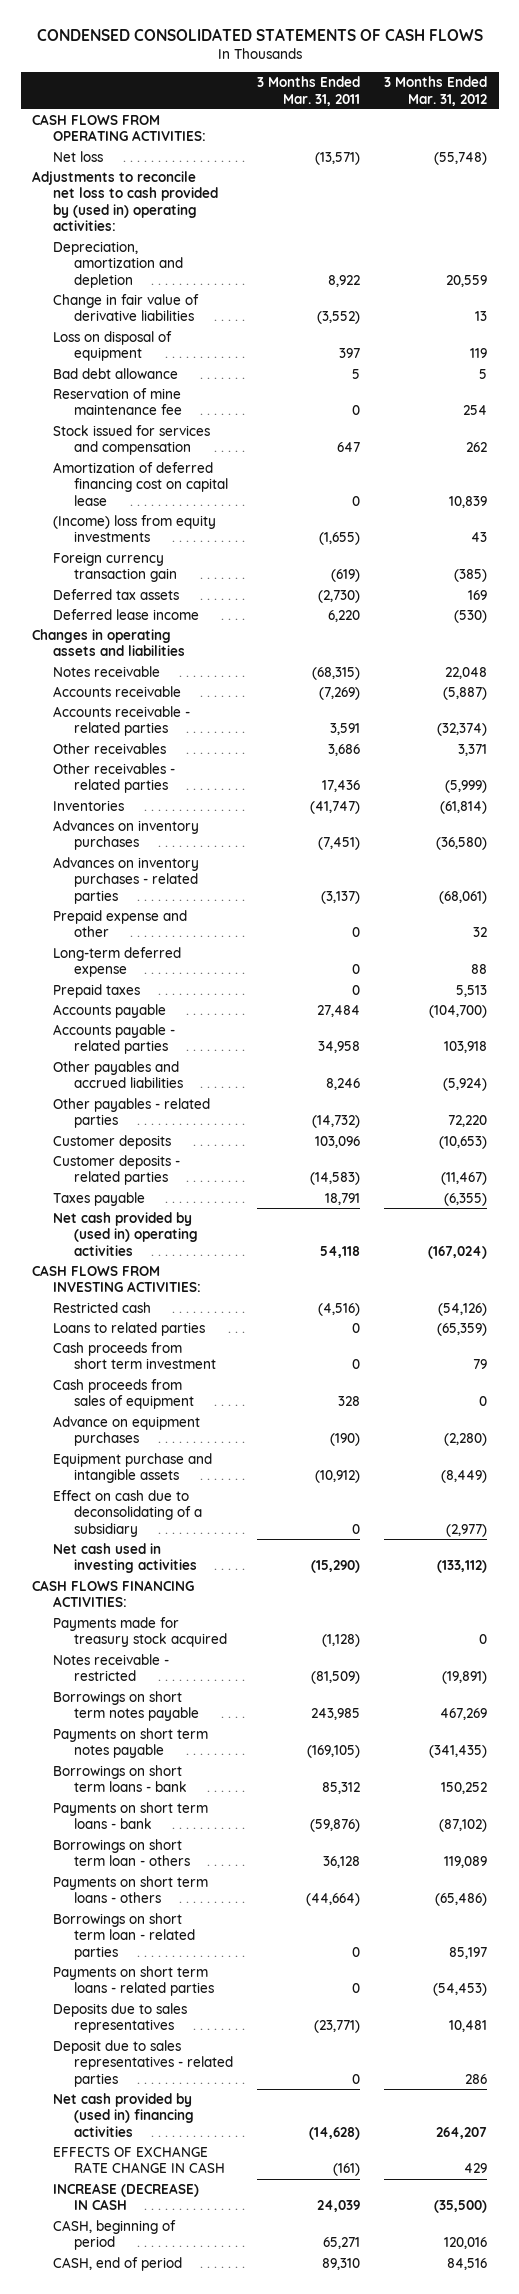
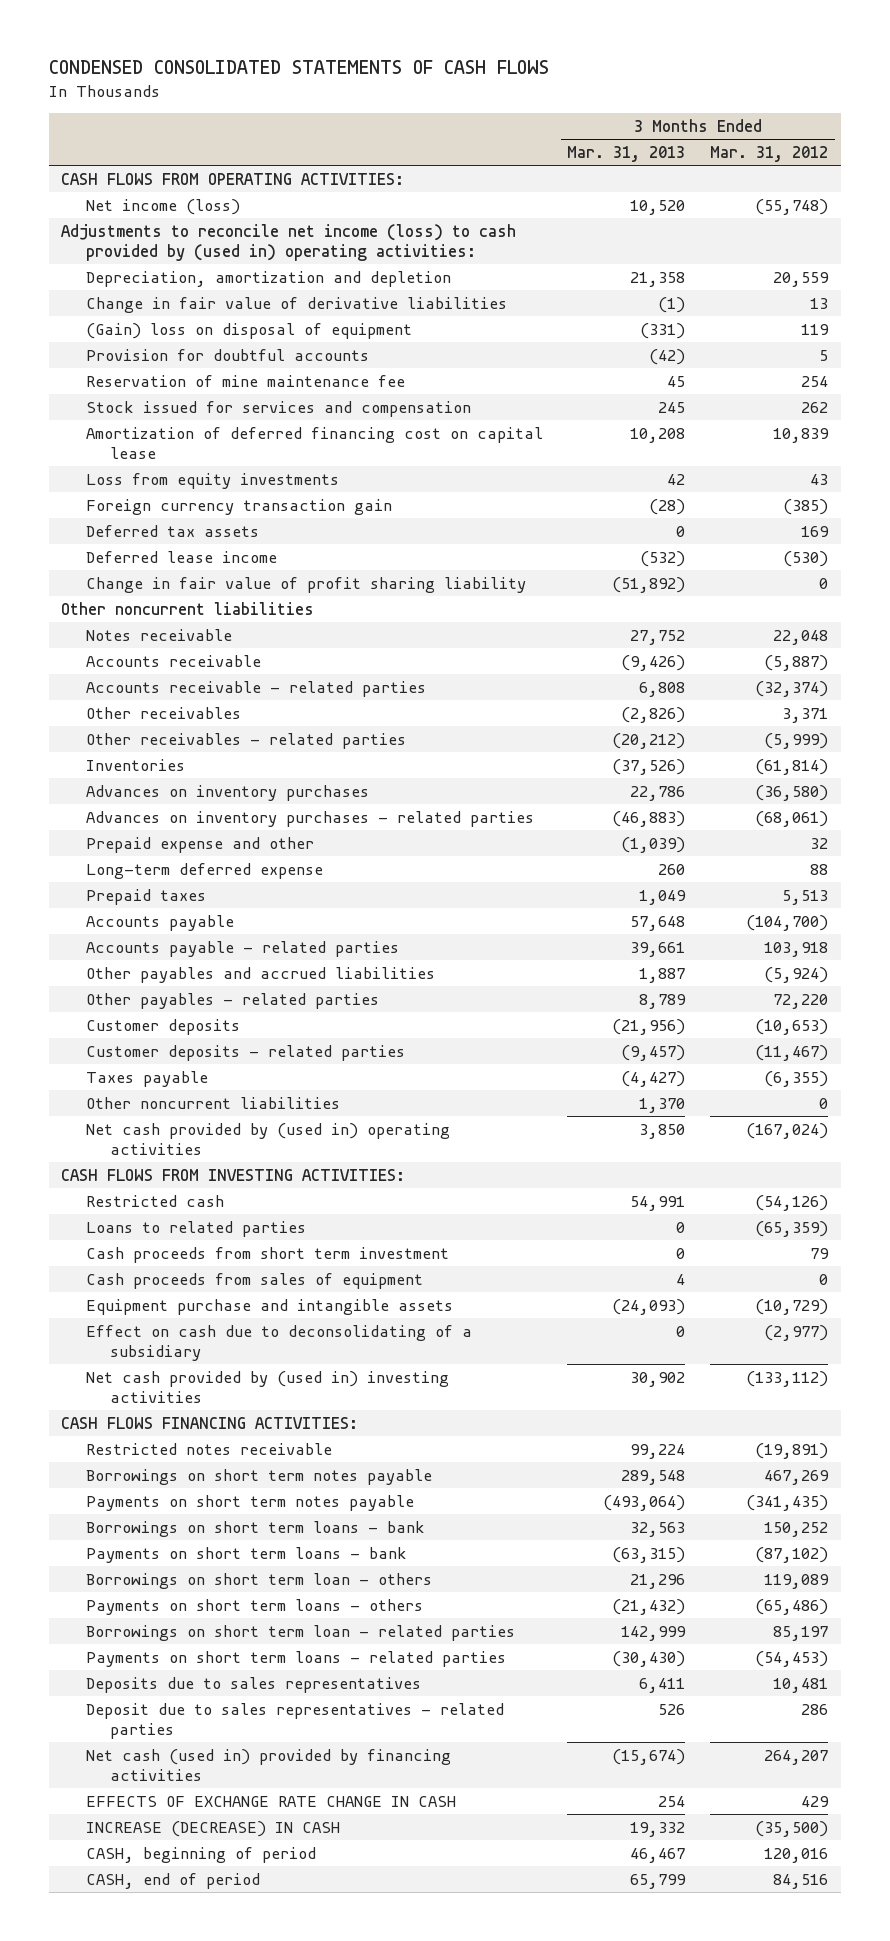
- | 3 Months Ended Mar. 31, 2011 | 3 Months Ended Mar. 31, 2012
+ | 3 Months Ended Mar. 31, 2013 | 3 Months Ended Mar. 31, 2012
- Net loss | (13,571) | (55,748)
- Adjustments to reconcile net loss to cash provided by (used in) operating activities:
+ Net income (loss) | 10,520 | (55,748)
+ Adjustments to reconcile net income (loss) to cash provided by (used in) operating activities:
- Loss on disposal of equipment | 397 | 119
- Bad debt allowance | 5 | 5
+ (Gain) loss on disposal of equipment | (331) | 119
+ Provision for doubtful accounts | (42) | 5
- (Income) loss from equity investments | (1,655) | 43
+ Loss from equity investments | 42 | 43
- Changes in operating assets and liabilities
+ Change in fair value of profit sharing liability | (51,892) | 0
+ Other noncurrent liabilities
+ Other noncurrent liabilities | 1,370 | 0
- Advance on equipment purchases | (190) | (2,280)
- Equipment purchase and intangible assets | (10,912) | (8,449)
+ Equipment purchase and intangible assets | (24,093) | (10,729)
- Net cash used in investing activities | (15,290) | (133,112)
+ Net cash provided by (used in) investing activities | 30,902 | (133,112)
- Payments made for treasury stock acquired | (1,128) | 0
- Notes receivable - restricted | (81,509) | (19,891)
+ Restricted notes receivable | 99,224 | (19,891)
- Net cash provided by (used in) financing activities | (14,628) | 264,207
+ Net cash (used in) provided by financing activities | (15,674) | 264,207

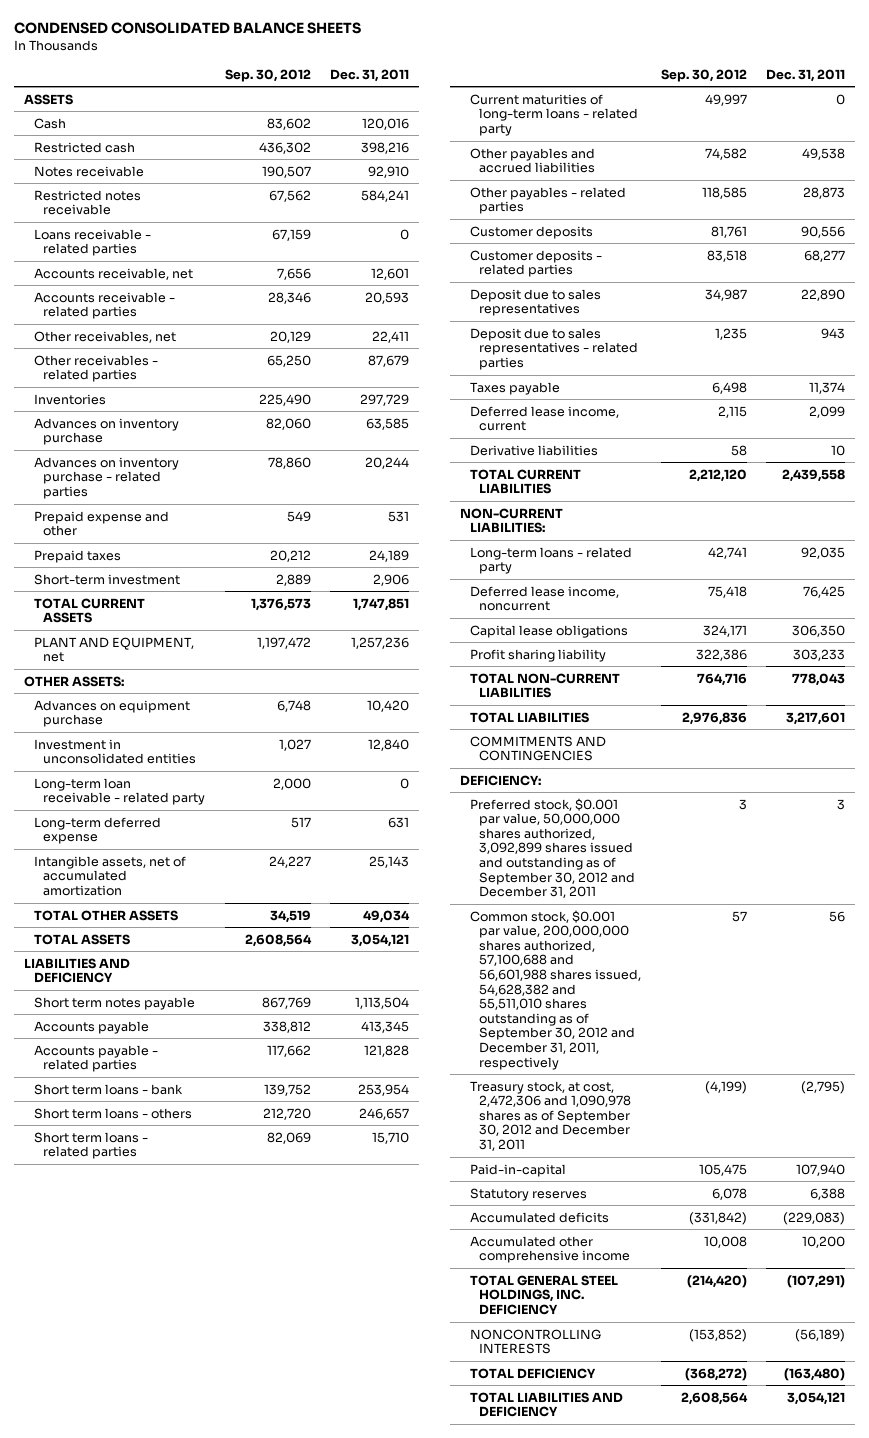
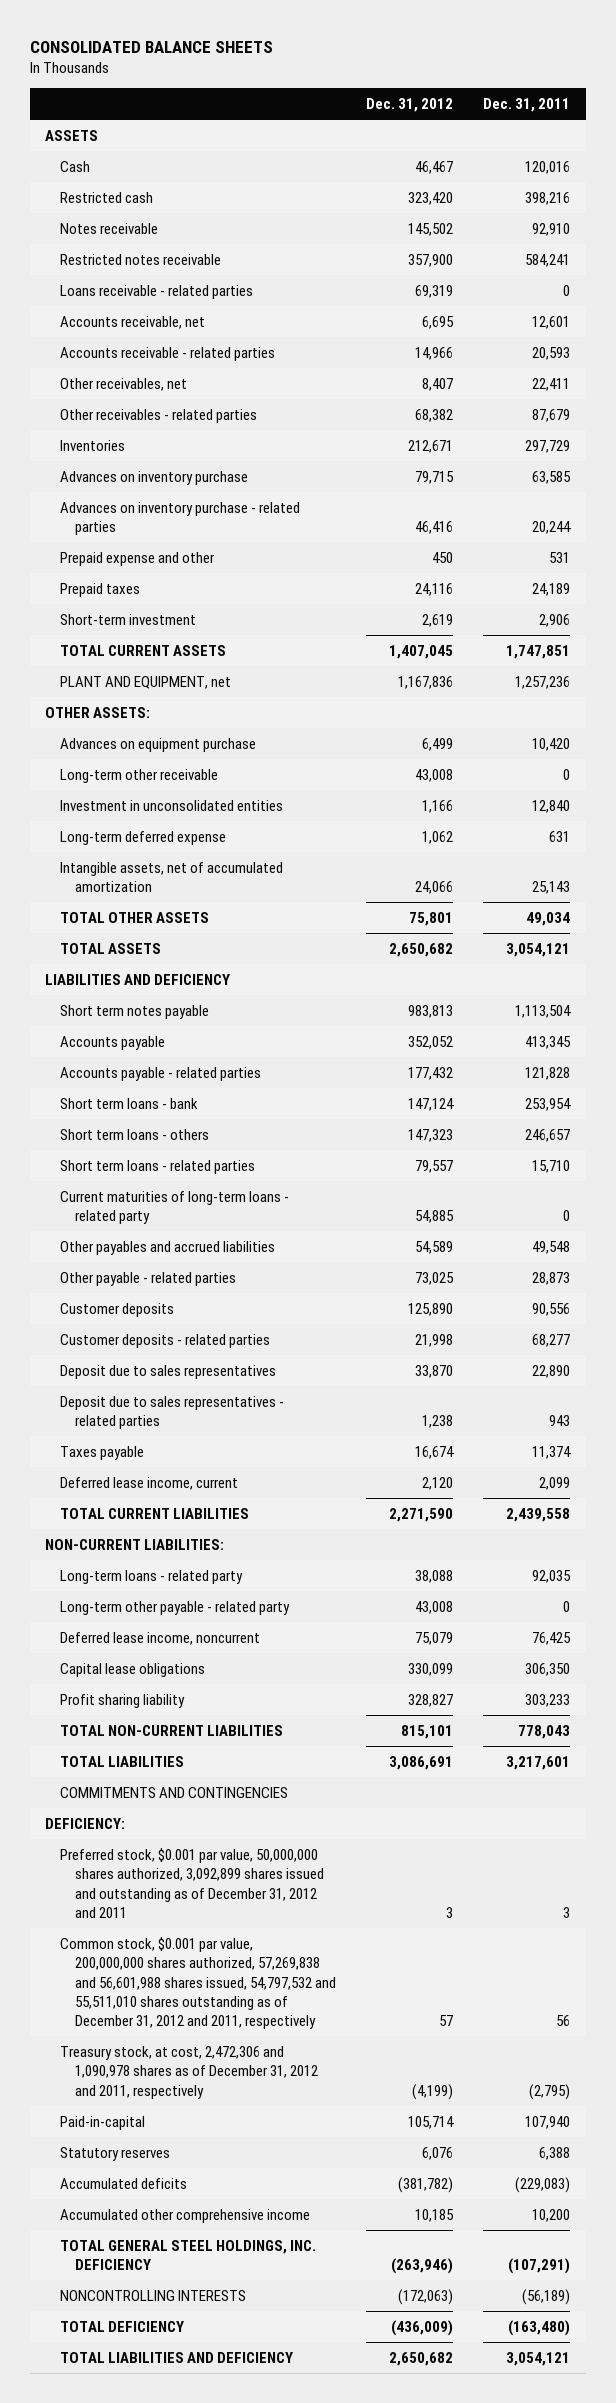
- CONDENSED CONSOLIDATED BALANCE SHEETS
+ CONSOLIDATED BALANCE SHEETS
- | Sep. 30, 2012 | Dec. 31, 2011
+ | Dec. 31, 2012 | Dec. 31, 2011
+ Long-term other receivable | 43,008 | 0
- Long-term loan receivable - related party | 2,000 | 0
- Other payables and accrued liabilities | 74,582 | 49,538
- Other payables - related parties | 118,585 | 28,873
+ Other payables and accrued liabilities | 54,589 | 49,548
+ Other payable - related parties | 73,025 | 28,873
- Derivative liabilities | 58 | 10
+ Long-term other payable - related party | 43,008 | 0
- Preferred stock, $0.001 par value, 50,000,000 shares authorized, 3,092,899 shares issued and outstanding as of September 30, 2012 and December 31, 2011 | 3 | 3
- Common stock, $0.001 par value, 200,000,000 shares authorized, 57,100,688 and 56,601,988 shares issued, 54,628,382 and 55,511,010 shares outstanding as of September 30, 2012 and December 31, 2011, respectively | 57 | 56
- Treasury stock, at cost, 2,472,306 and 1,090,978 shares as of September 30, 2012 and December 31, 2011 | (4,199) | (2,795)
+ Preferred stock, $0.001 par value, 50,000,000 shares authorized, 3,092,899 shares issued and outstanding as of December 31, 2012 and 2011 | 3 | 3
+ Common stock, $0.001 par value, 200,000,000 shares authorized, 57,269,838 and 56,601,988 shares issued, 54,797,532 and 55,511,010 shares outstanding as of December 31, 2012 and 2011, respectively | 57 | 56
+ Treasury stock, at cost, 2,472,306 and 1,090,978 shares as of December 31, 2012 and 2011, respectively | (4,199) | (2,795)

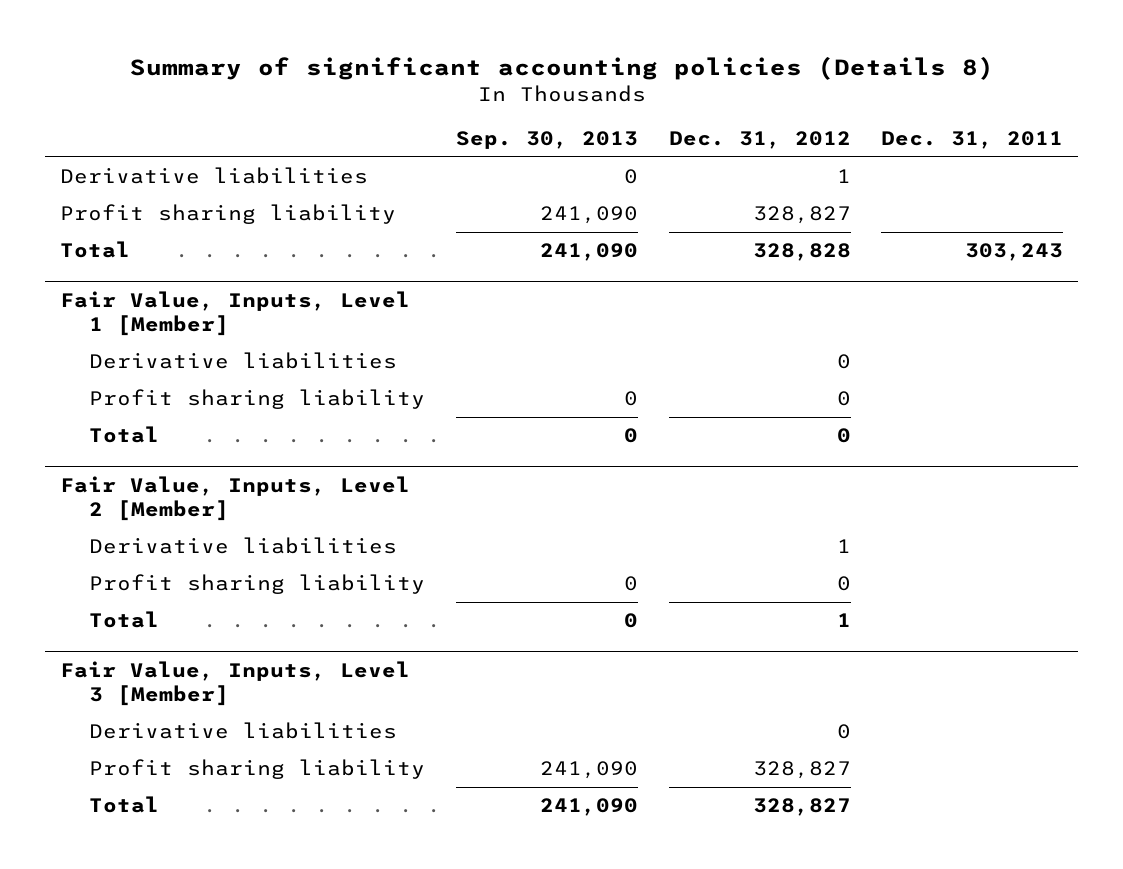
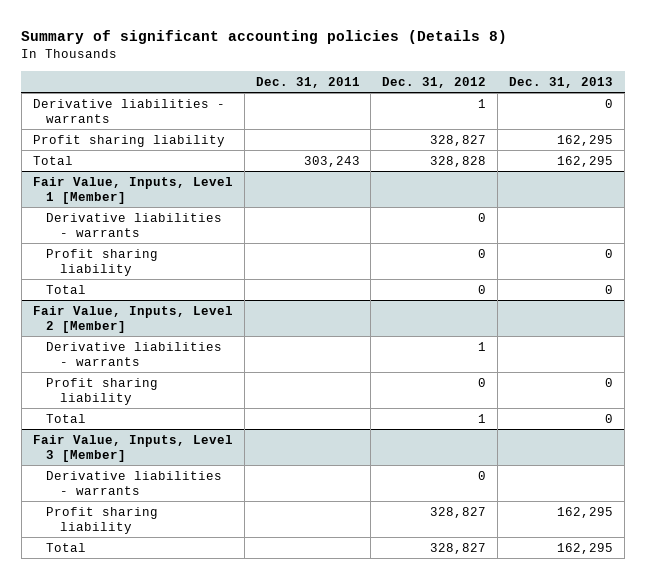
- | Sep. 30, 2013 | Dec. 31, 2012 | Dec. 31, 2011
+ | Dec. 31, 2011 | Dec. 31, 2012 | Dec. 31, 2013
- Derivative liabilities | 0 | 1 |
+ Derivative liabilities - warrants | | 1 | 0
@ Fair Value, Inputs, Level 1 [Member]
- Derivative liabilities | | 0 |
+ Derivative liabilities - warrants | | 0 |
@ Fair Value, Inputs, Level 2 [Member]
- Derivative liabilities | | 1 |
+ Derivative liabilities - warrants | | 1 |
@ Fair Value, Inputs, Level 3 [Member]
- Derivative liabilities | | 0 |
+ Derivative liabilities - warrants | | 0 |

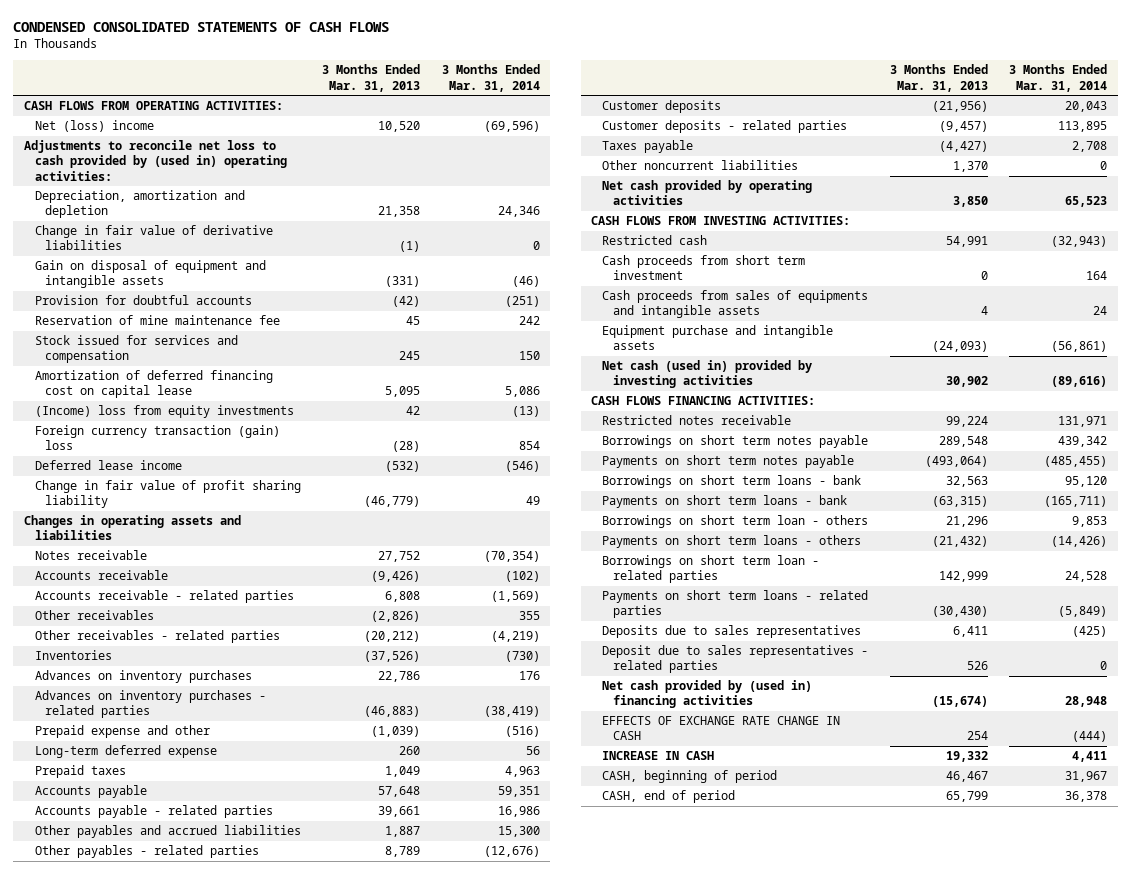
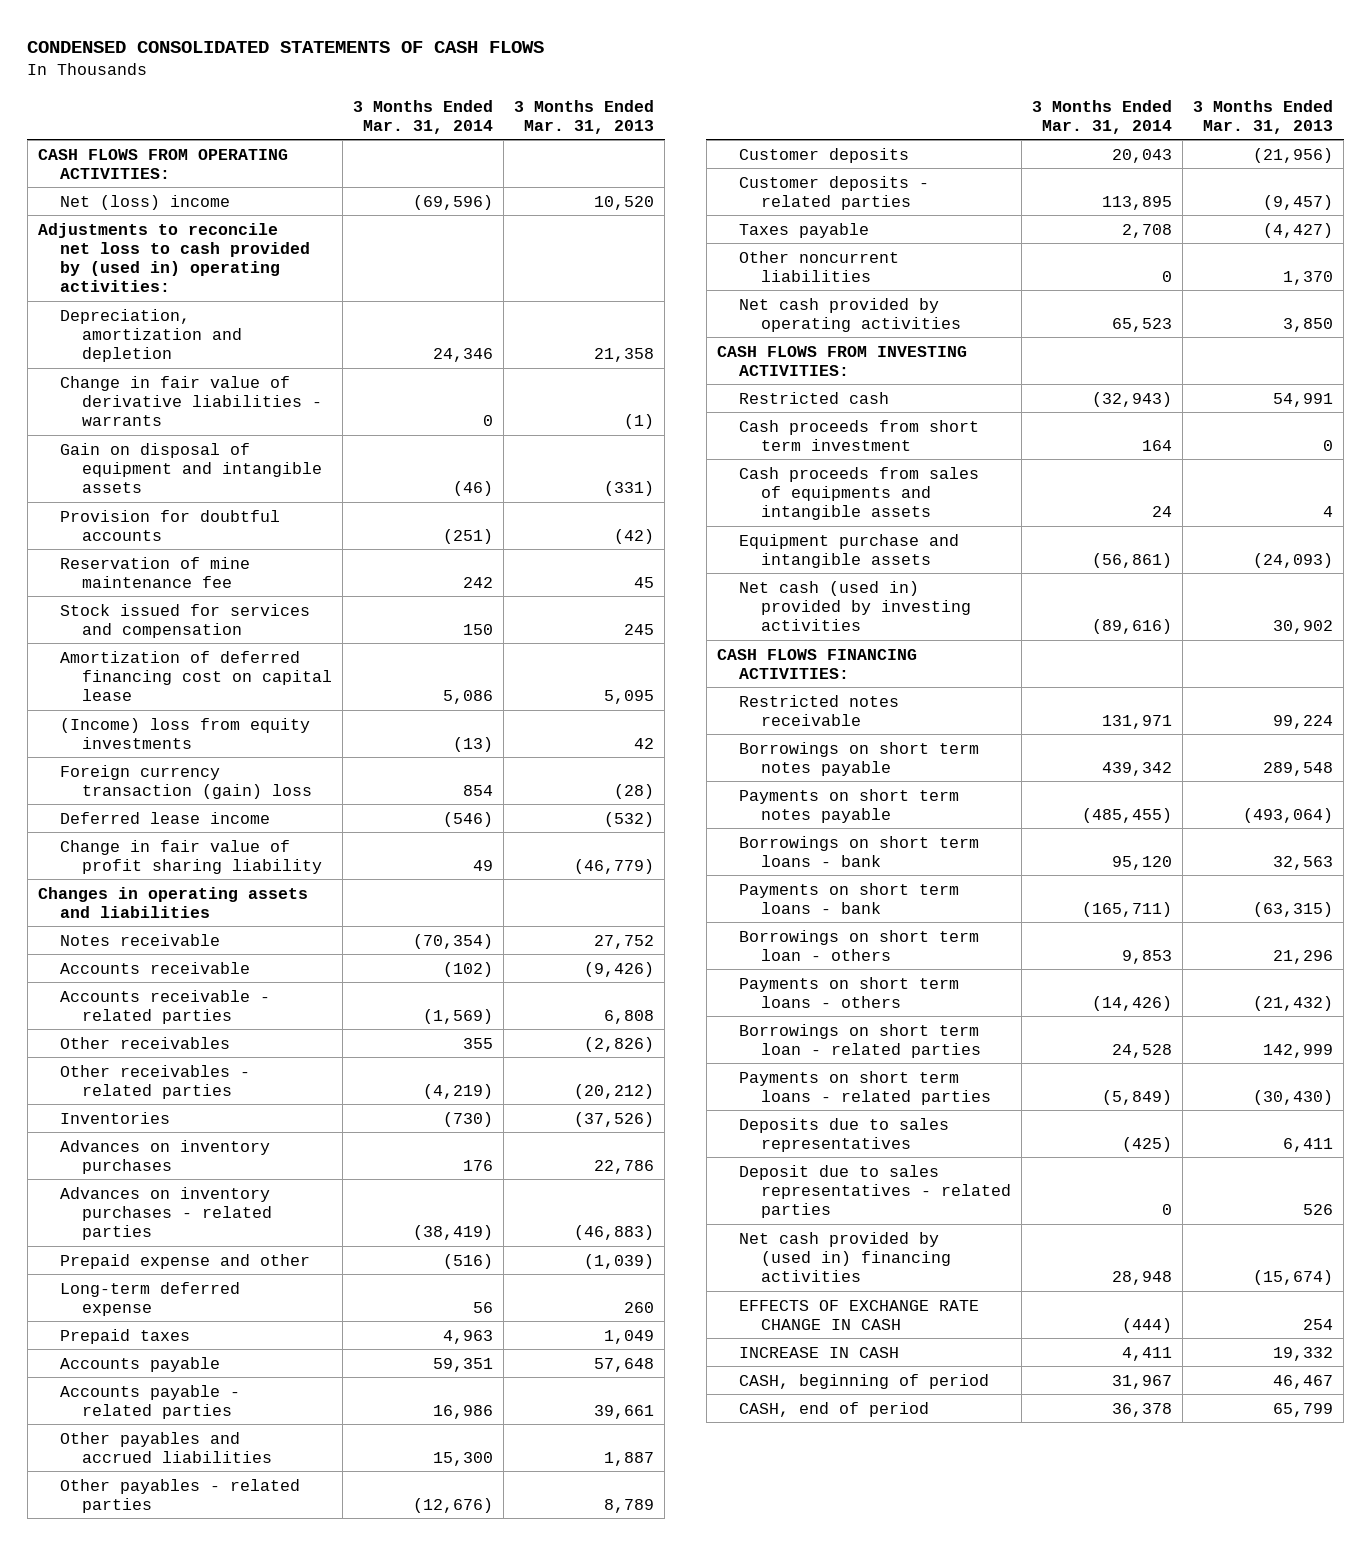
- | 3 Months Ended Mar. 31, 2013 | 3 Months Ended Mar. 31, 2014
+ | 3 Months Ended Mar. 31, 2014 | 3 Months Ended Mar. 31, 2013
- Change in fair value of derivative liabilities | (1) | 0
+ Change in fair value of derivative liabilities - warrants | 0 | (1)

